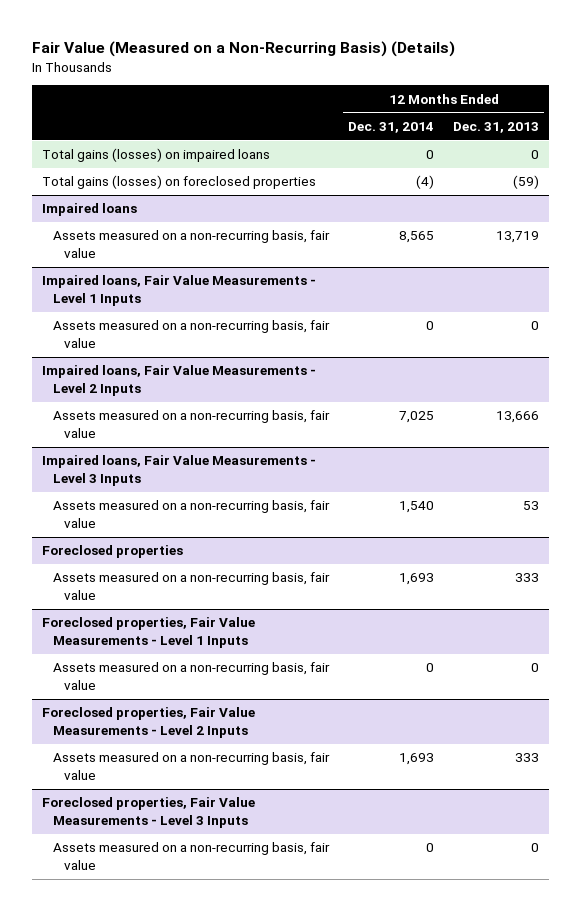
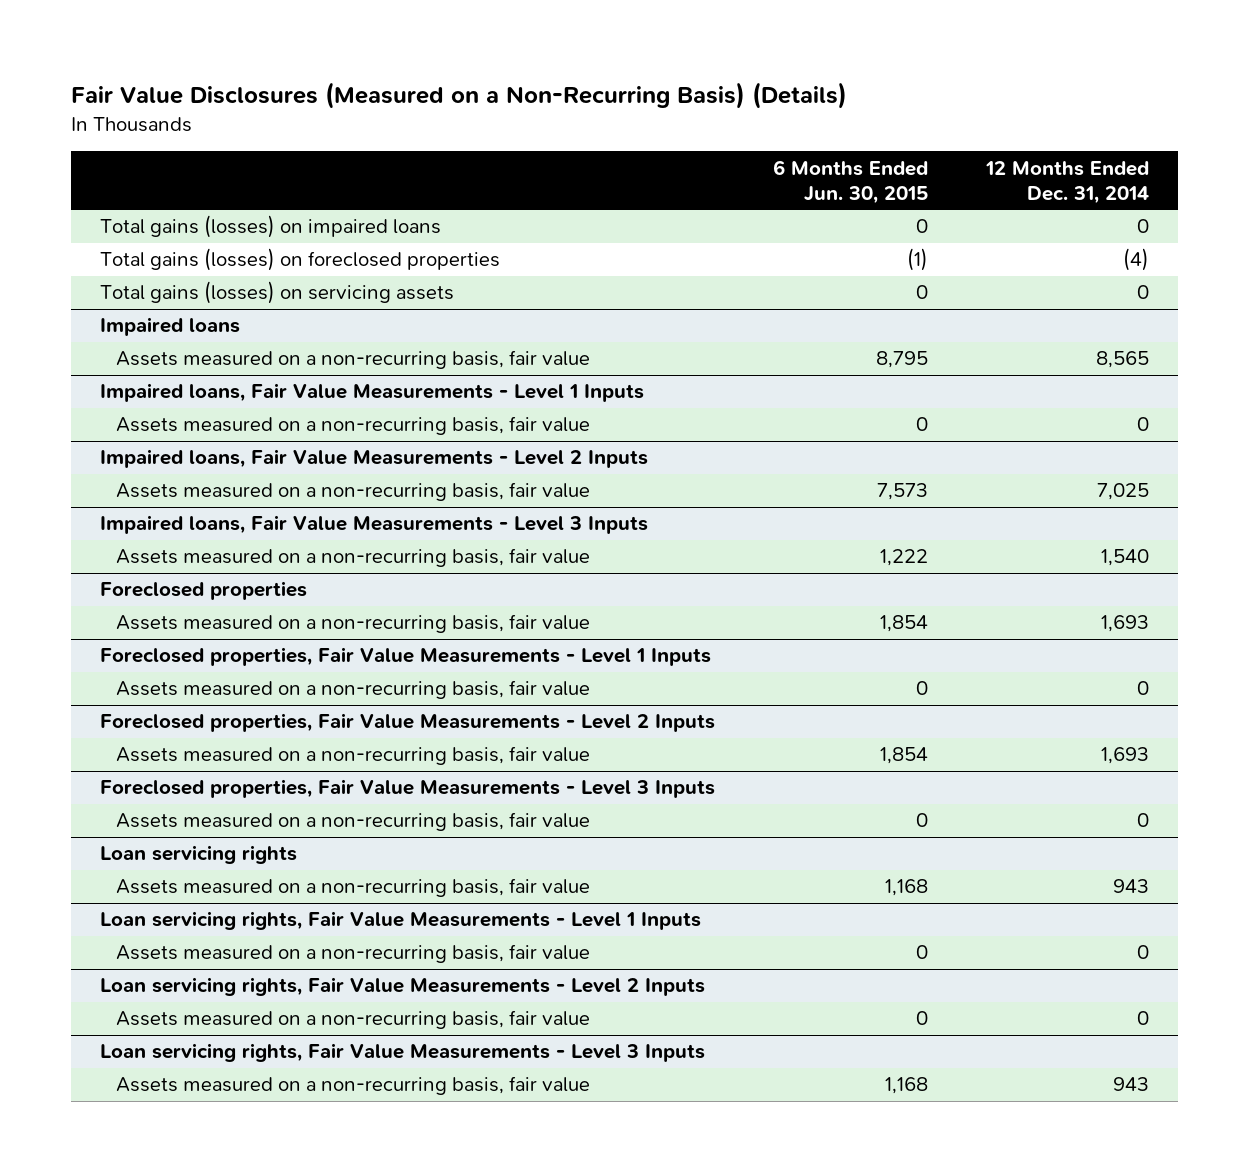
- Fair Value (Measured on a Non-Recurring Basis) (Details)
+ Fair Value Disclosures (Measured on a Non-Recurring Basis) (Details)
- | 12 Months Ended Dec. 31, 2014 | 12 Months Ended Dec. 31, 2013
+ | 6 Months Ended Jun. 30, 2015 | 12 Months Ended Dec. 31, 2014
+ Total gains (losses) on servicing assets | 0 | 0
+ Loan servicing rights
+ Assets measured on a non-recurring basis, fair value | 1,168 | 943
+ Loan servicing rights, Fair Value Measurements - Level 1 Inputs
+ Assets measured on a non-recurring basis, fair value | 0 | 0
+ Loan servicing rights, Fair Value Measurements - Level 2 Inputs
+ Assets measured on a non-recurring basis, fair value | 0 | 0
+ Loan servicing rights, Fair Value Measurements - Level 3 Inputs
+ Assets measured on a non-recurring basis, fair value | 1,168 | 943

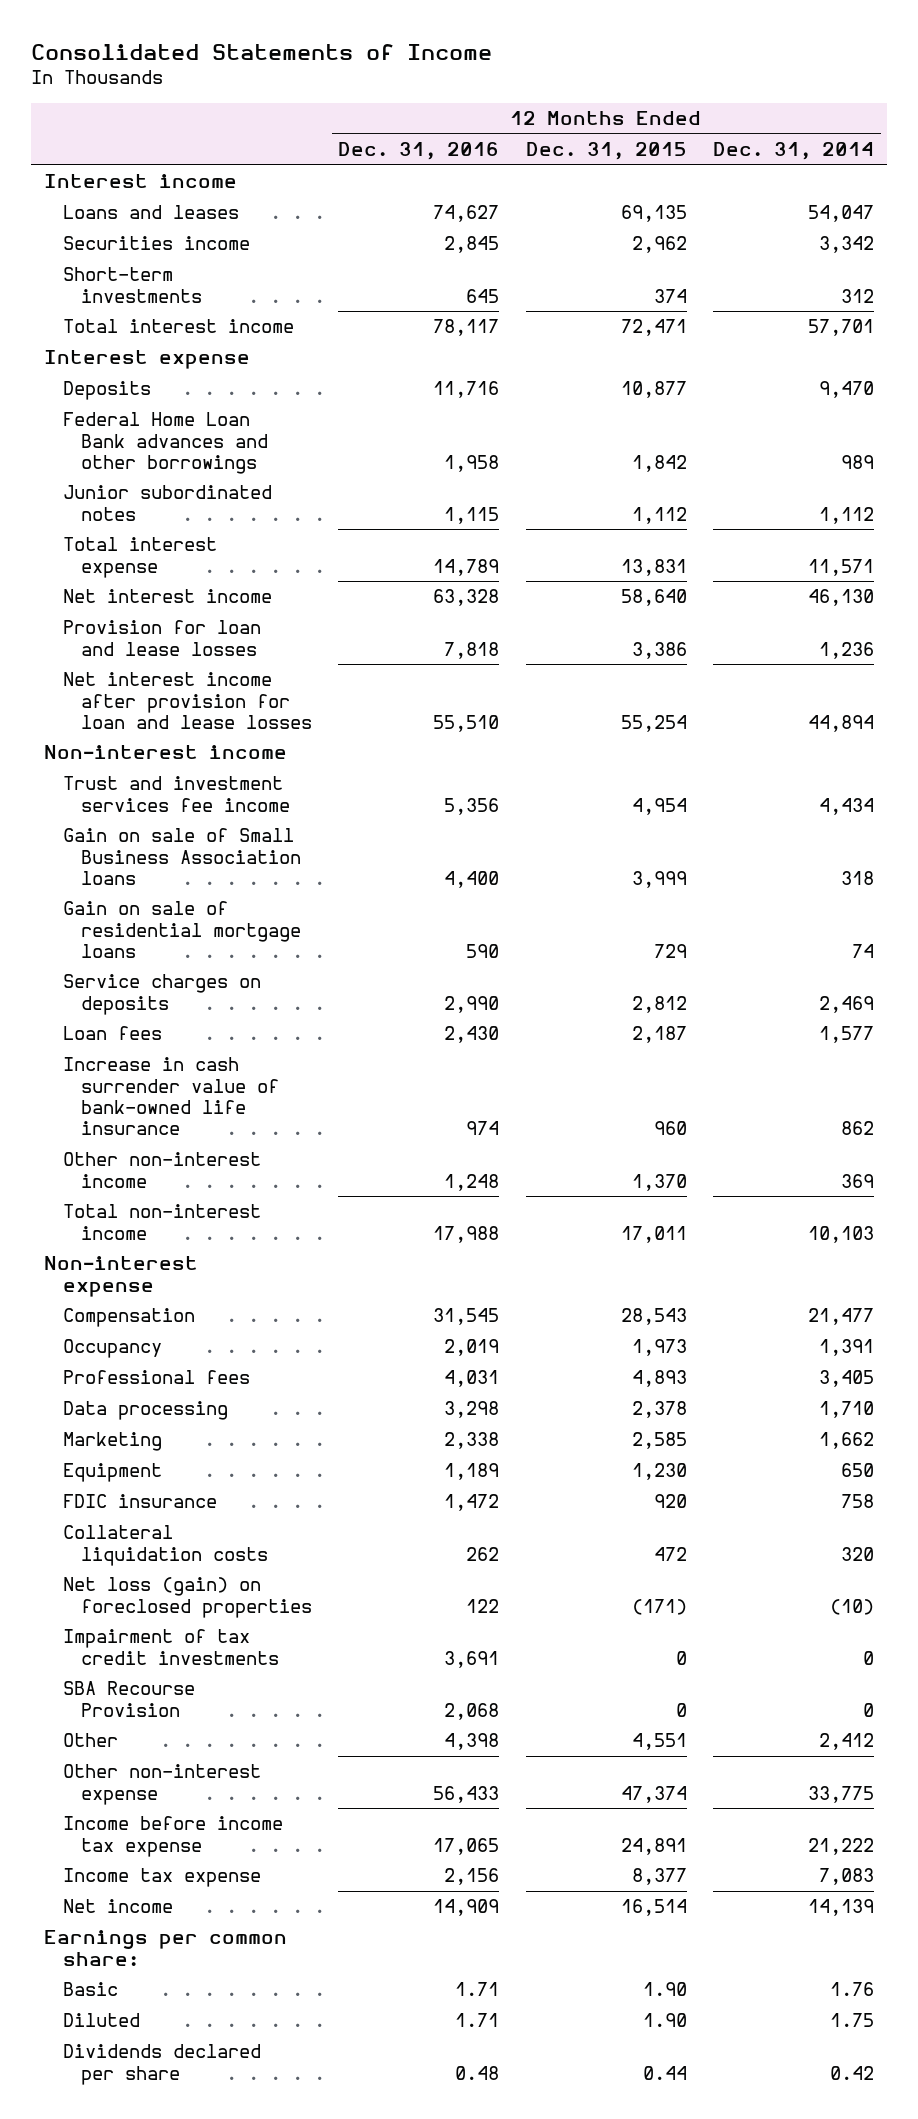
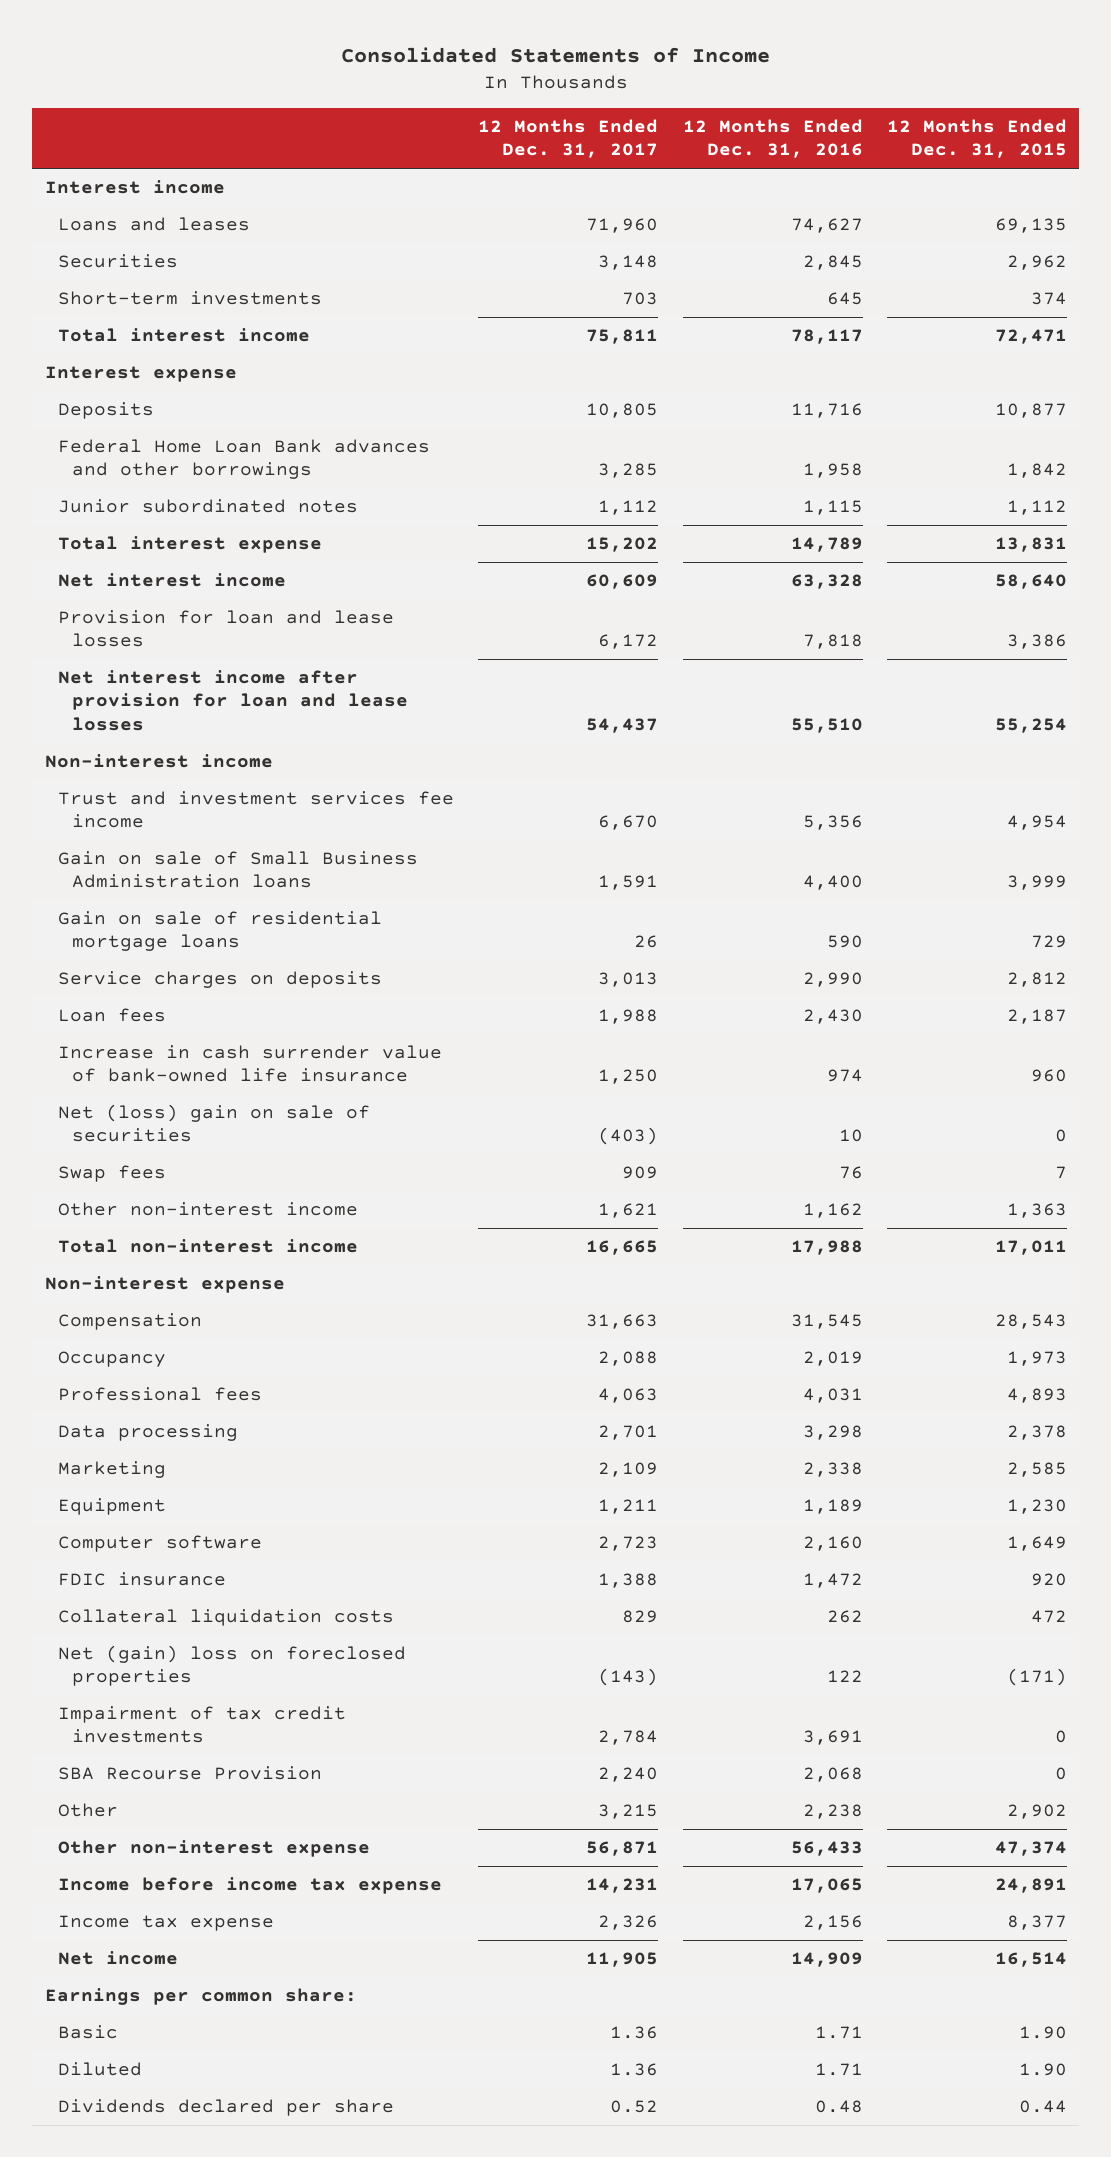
- | 12 Months Ended Dec. 31, 2016 | 12 Months Ended Dec. 31, 2015 | 12 Months Ended Dec. 31, 2014
+ | 12 Months Ended Dec. 31, 2017 | 12 Months Ended Dec. 31, 2016 | 12 Months Ended Dec. 31, 2015
- Securities income | 2,845 | 2,962 | 3,342
+ Securities | 3,148 | 2,845 | 2,962
- Gain on sale of Small Business Association loans | 4,400 | 3,999 | 318
+ Gain on sale of Small Business Administration loans | 1,591 | 4,400 | 3,999
- Other non-interest income | 1,248 | 1,370 | 369
+ Net (loss) gain on sale of securities | (403) | 10 | 0
+ Swap fees | 909 | 76 | 7
+ Other non-interest income | 1,621 | 1,162 | 1,363
+ Computer software | 2,723 | 2,160 | 1,649
- Net loss (gain) on foreclosed properties | 122 | (171) | (10)
+ Net (gain) loss on foreclosed properties | (143) | 122 | (171)
- Other | 4,398 | 4,551 | 2,412
+ Other | 3,215 | 2,238 | 2,902

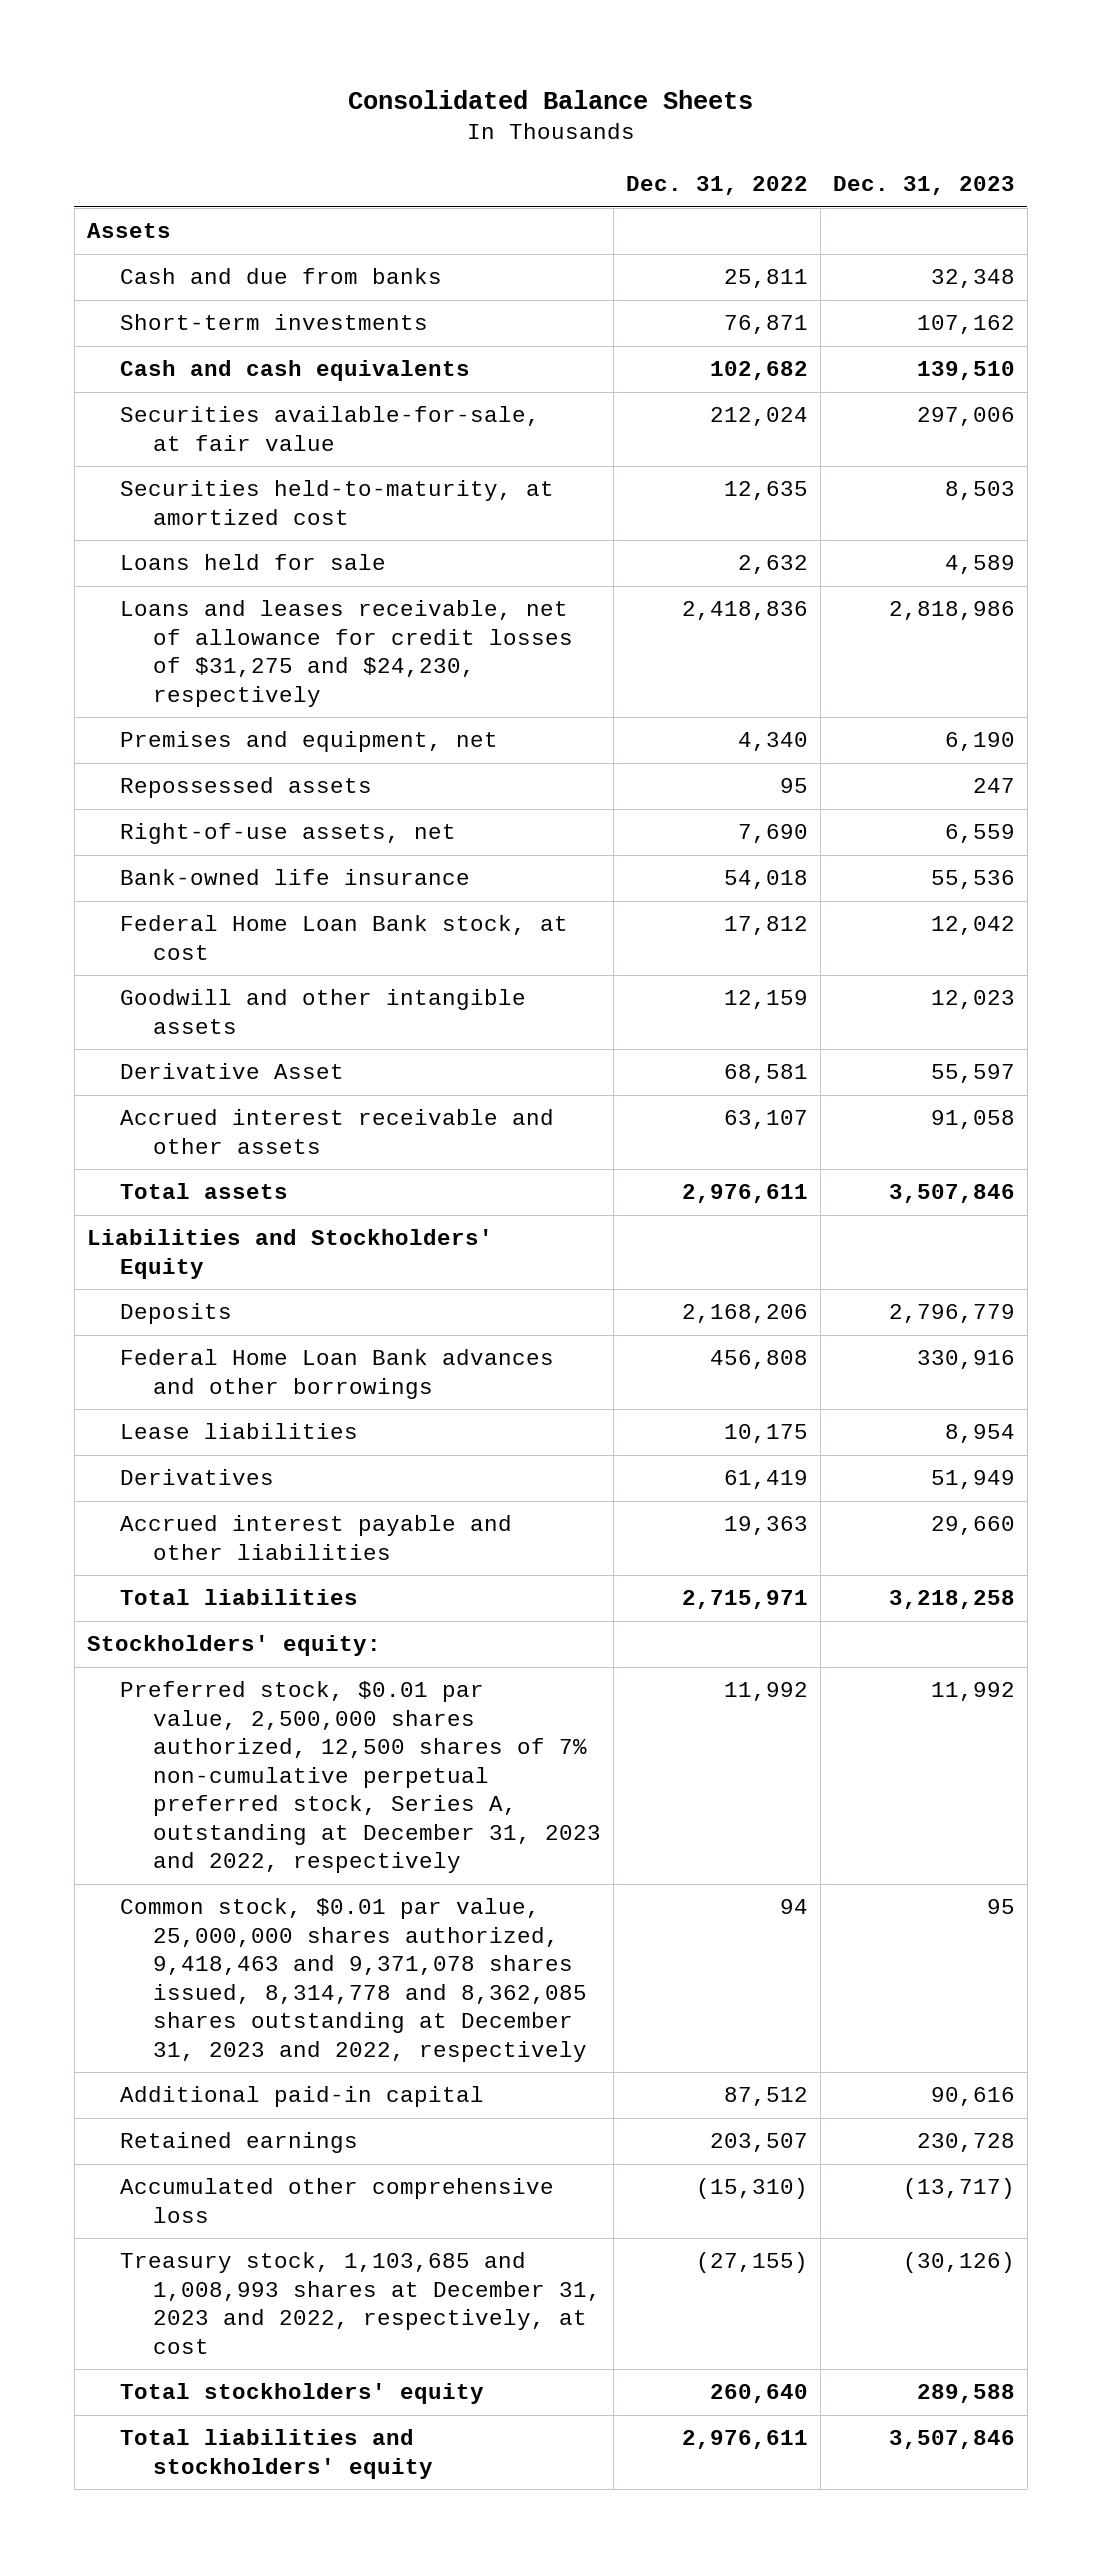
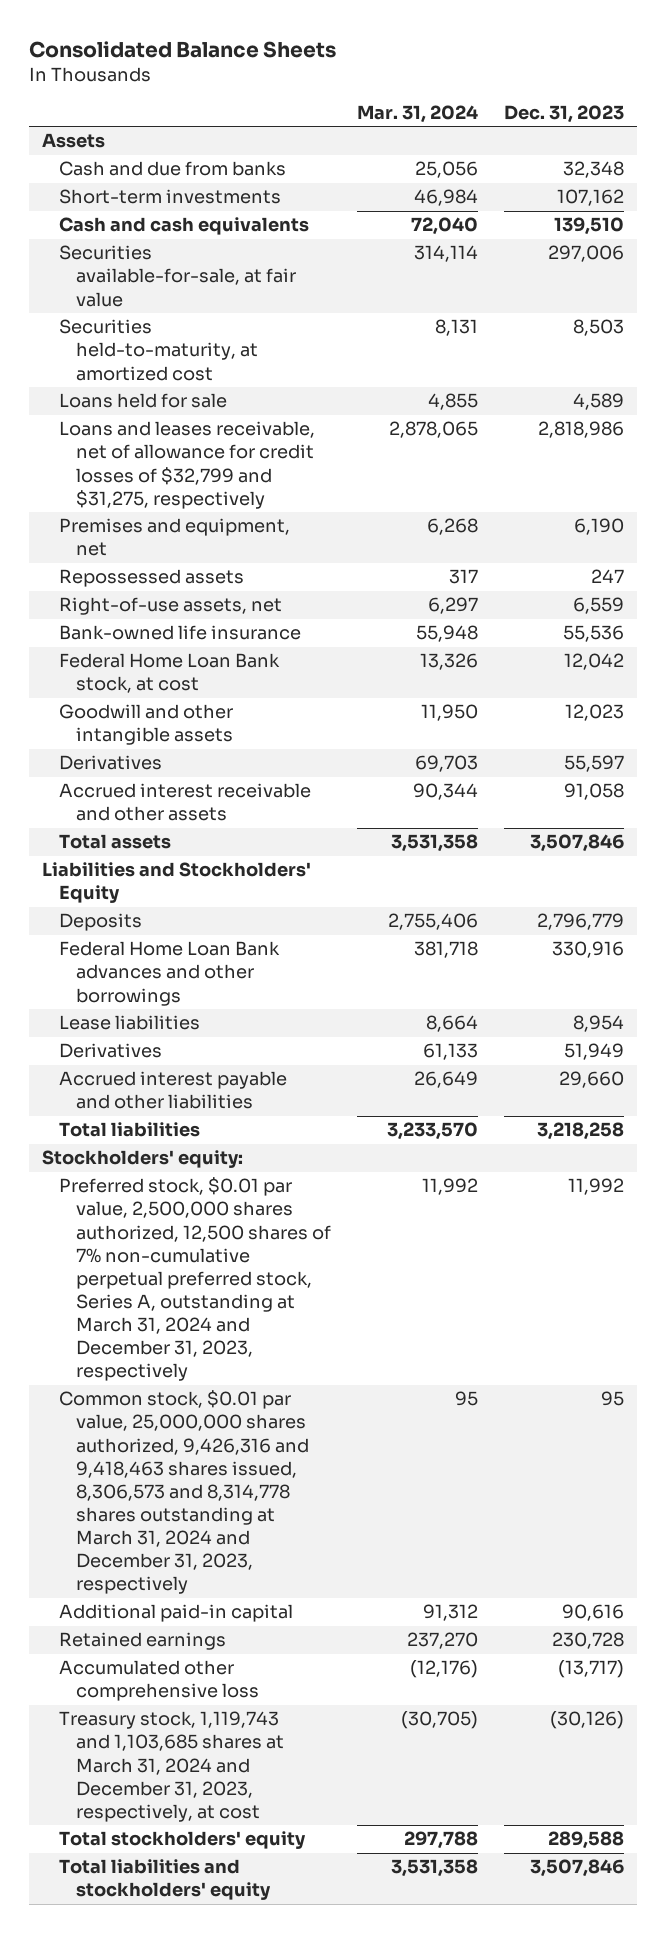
- | Dec. 31, 2022 | Dec. 31, 2023
+ | Mar. 31, 2024 | Dec. 31, 2023
- Loans and leases receivable, net of allowance for credit losses of $31,275 and $24,230, respectively | 2,418,836 | 2,818,986
+ Loans and leases receivable, net of allowance for credit losses of $32,799 and $31,275, respectively | 2,878,065 | 2,818,986
- Derivative Asset | 68,581 | 55,597
+ Derivatives | 69,703 | 55,597
- Preferred stock, $0.01 par value, 2,500,000 shares authorized, 12,500 shares of 7% non-cumulative perpetual preferred stock, Series A, outstanding at December 31, 2023 and 2022, respectively | 11,992 | 11,992
- Common stock, $0.01 par value, 25,000,000 shares authorized, 9,418,463 and 9,371,078 shares issued, 8,314,778 and 8,362,085 shares outstanding at December 31, 2023 and 2022, respectively | 94 | 95
+ Preferred stock, $0.01 par value, 2,500,000 shares authorized, 12,500 shares of 7% non-cumulative perpetual preferred stock, Series A, outstanding at March 31, 2024 and December 31, 2023, respectively | 11,992 | 11,992
+ Common stock, $0.01 par value, 25,000,000 shares authorized, 9,426,316 and 9,418,463 shares issued, 8,306,573 and 8,314,778 shares outstanding at March 31, 2024 and December 31, 2023, respectively | 95 | 95
- Treasury stock, 1,103,685 and 1,008,993 shares at December 31, 2023 and 2022, respectively, at cost | (27,155) | (30,126)
+ Treasury stock, 1,119,743 and 1,103,685 shares at March 31, 2024 and December 31, 2023, respectively, at cost | (30,705) | (30,126)

